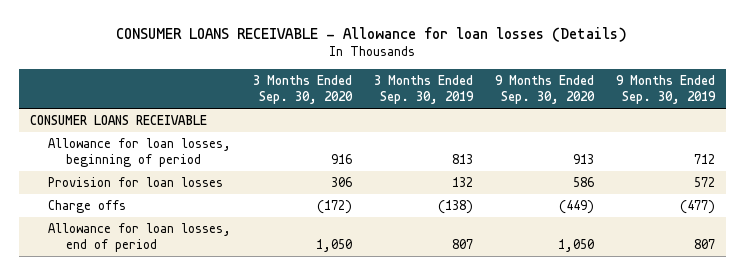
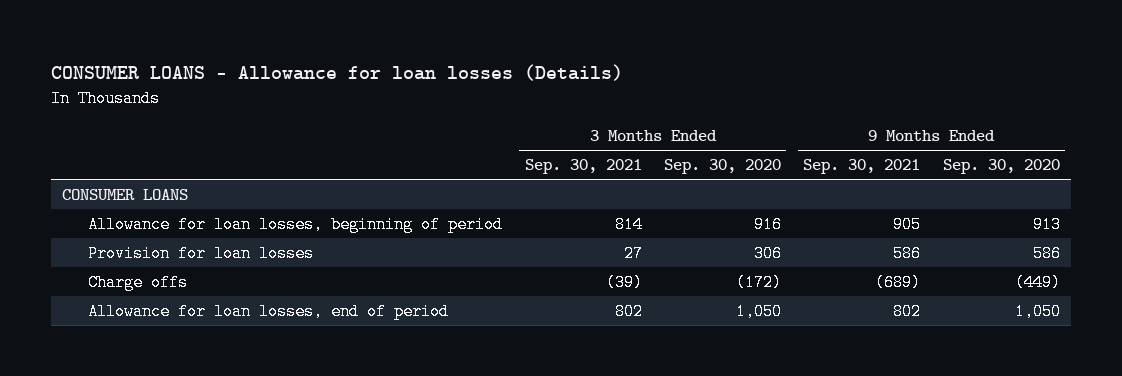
- CONSUMER LOANS RECEIVABLE - Allowance for loan losses (Details)
+ CONSUMER LOANS - Allowance for loan losses (Details)
- | 3 Months Ended Sep. 30, 2020 | 3 Months Ended Sep. 30, 2019 | 9 Months Ended Sep. 30, 2020 | 9 Months Ended Sep. 30, 2019
+ | 3 Months Ended Sep. 30, 2021 | 3 Months Ended Sep. 30, 2020 | 9 Months Ended Sep. 30, 2021 | 9 Months Ended Sep. 30, 2020
- CONSUMER LOANS RECEIVABLE
+ CONSUMER LOANS

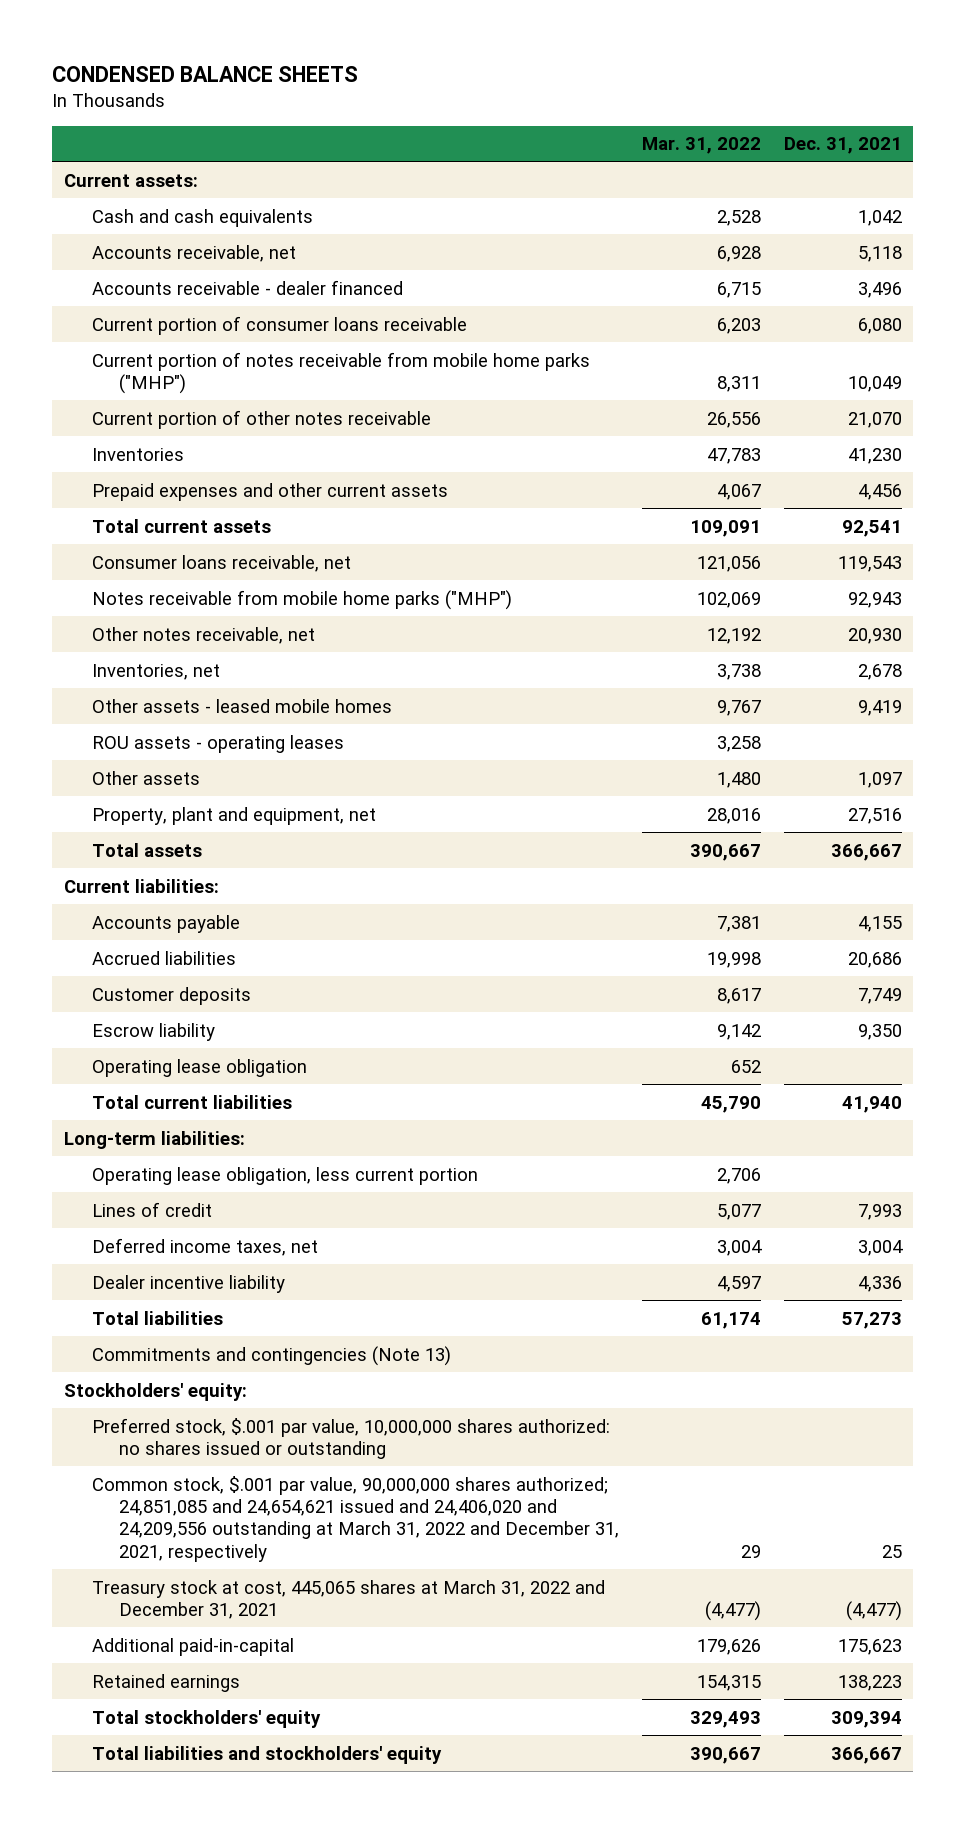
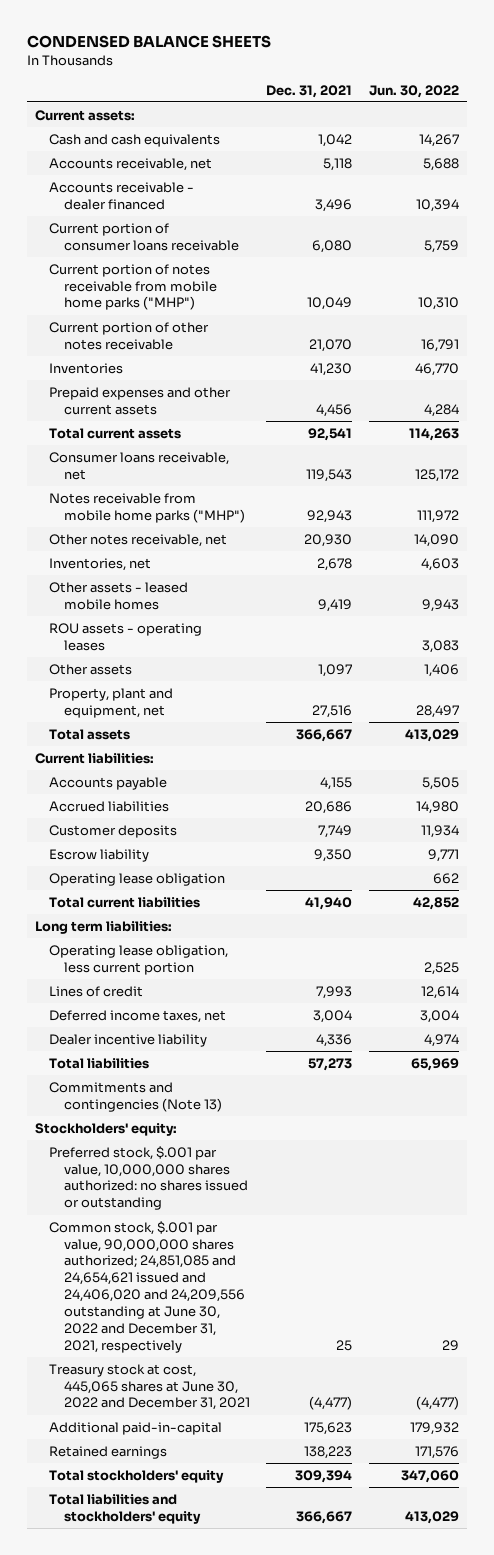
- | Mar. 31, 2022 | Dec. 31, 2021
+ | Dec. 31, 2021 | Jun. 30, 2022
- Long-term liabilities:
+ Long term liabilities:
- Common stock, $.001 par value, 90,000,000 shares authorized; 24,851,085 and 24,654,621 issued and 24,406,020 and 24,209,556 outstanding at March 31, 2022 and December 31, 2021, respectively | 29 | 25
- Treasury stock at cost, 445,065 shares at March 31, 2022 and December 31, 2021 | (4,477) | (4,477)
+ Common stock, $.001 par value, 90,000,000 shares authorized; 24,851,085 and 24,654,621 issued and 24,406,020 and 24,209,556 outstanding at June 30, 2022 and December 31, 2021, respectively | 25 | 29
+ Treasury stock at cost, 445,065 shares at June 30, 2022 and December 31, 2021 | (4,477) | (4,477)

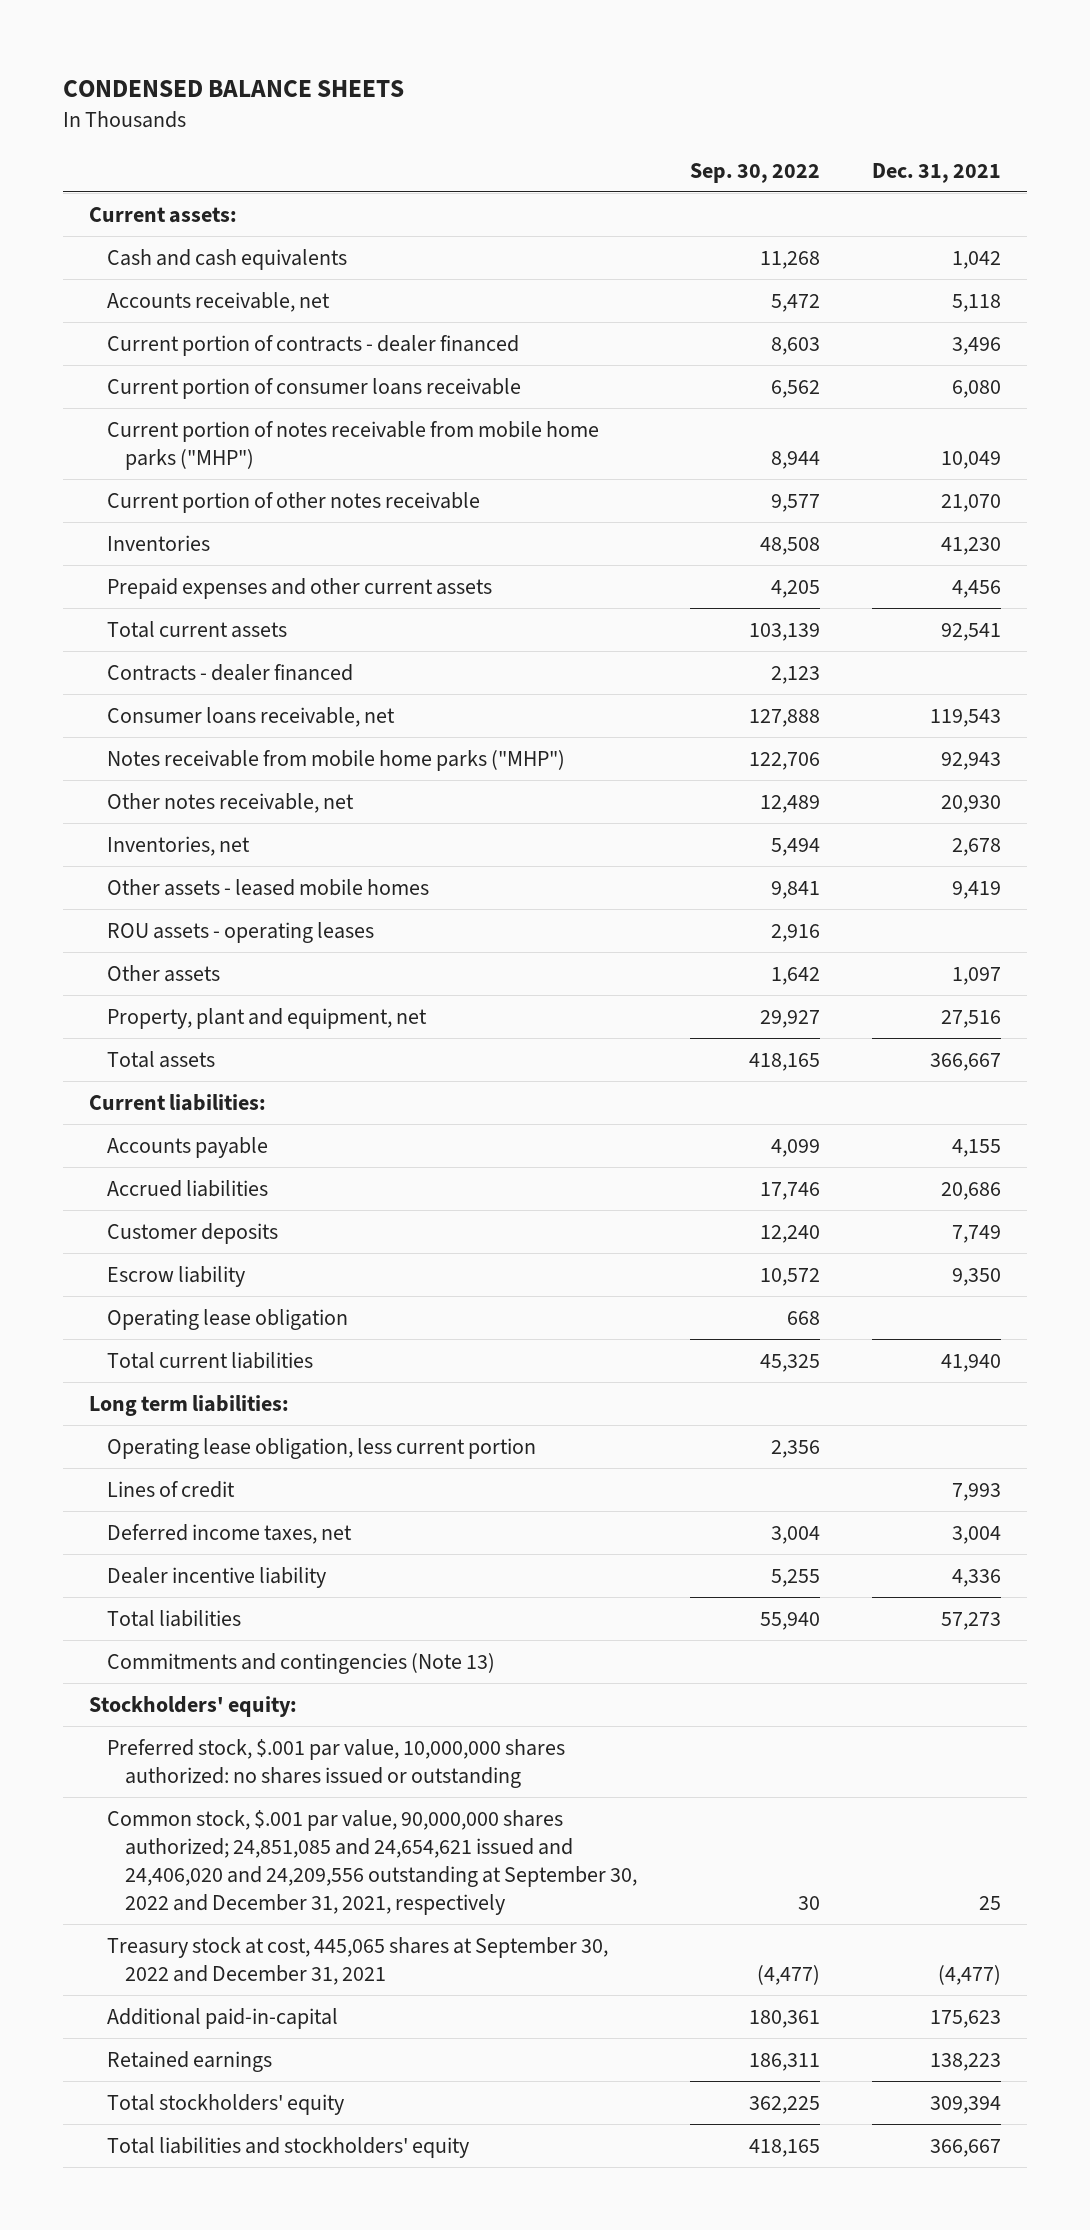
- | Dec. 31, 2021 | Jun. 30, 2022
+ | Sep. 30, 2022 | Dec. 31, 2021
- Accounts receivable - dealer financed | 3,496 | 10,394
+ Current portion of contracts - dealer financed | 8,603 | 3,496
+ Contracts - dealer financed | 2,123 |
- Common stock, $.001 par value, 90,000,000 shares authorized; 24,851,085 and 24,654,621 issued and 24,406,020 and 24,209,556 outstanding at June 30, 2022 and December 31, 2021, respectively | 25 | 29
- Treasury stock at cost, 445,065 shares at June 30, 2022 and December 31, 2021 | (4,477) | (4,477)
+ Common stock, $.001 par value, 90,000,000 shares authorized; 24,851,085 and 24,654,621 issued and 24,406,020 and 24,209,556 outstanding at September 30, 2022 and December 31, 2021, respectively | 30 | 25
+ Treasury stock at cost, 445,065 shares at September 30, 2022 and December 31, 2021 | (4,477) | (4,477)

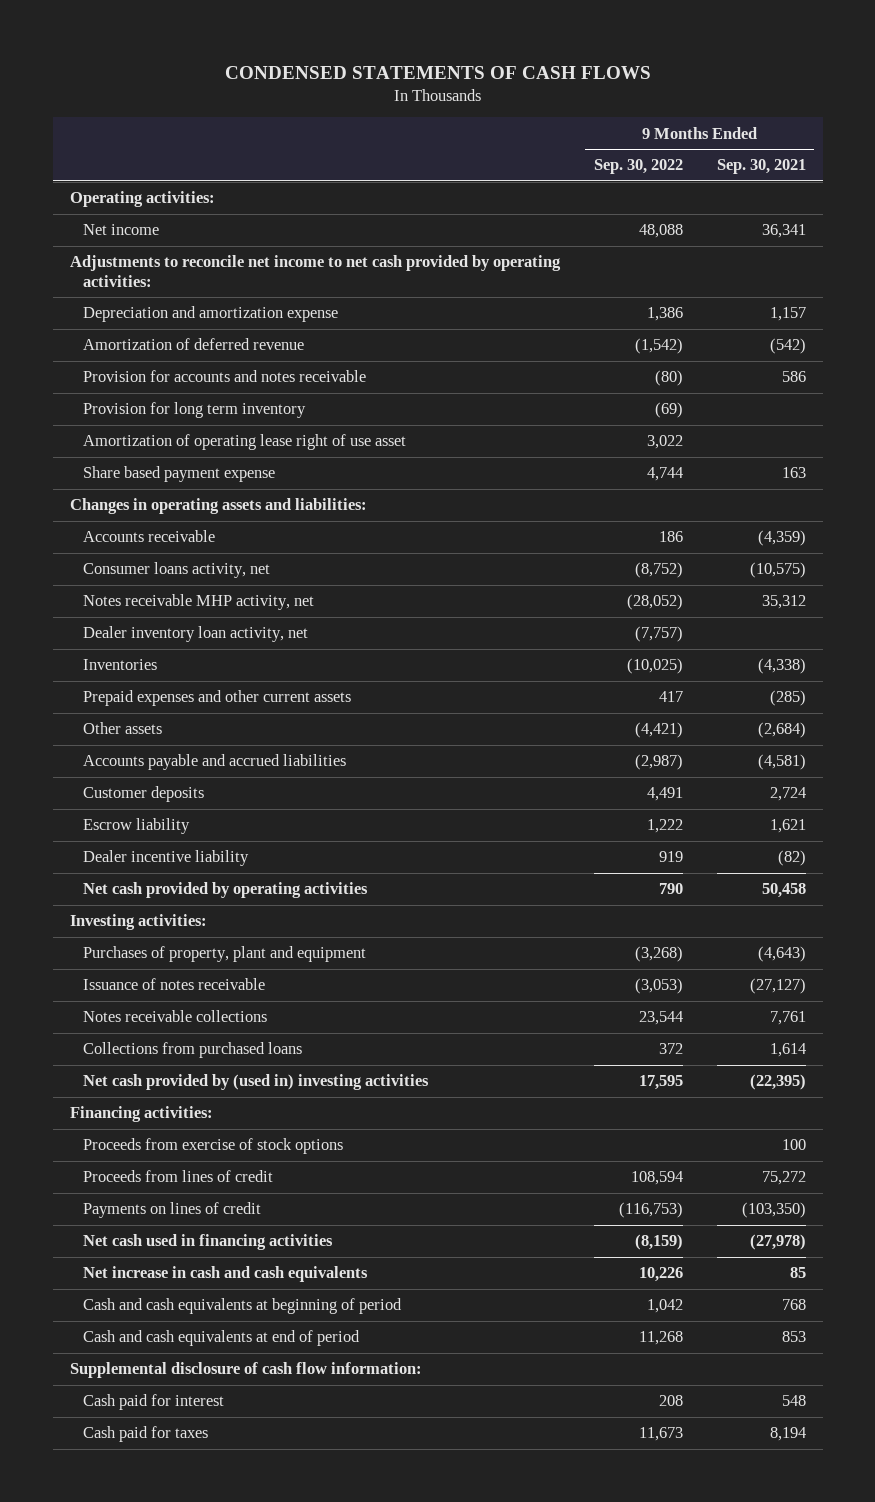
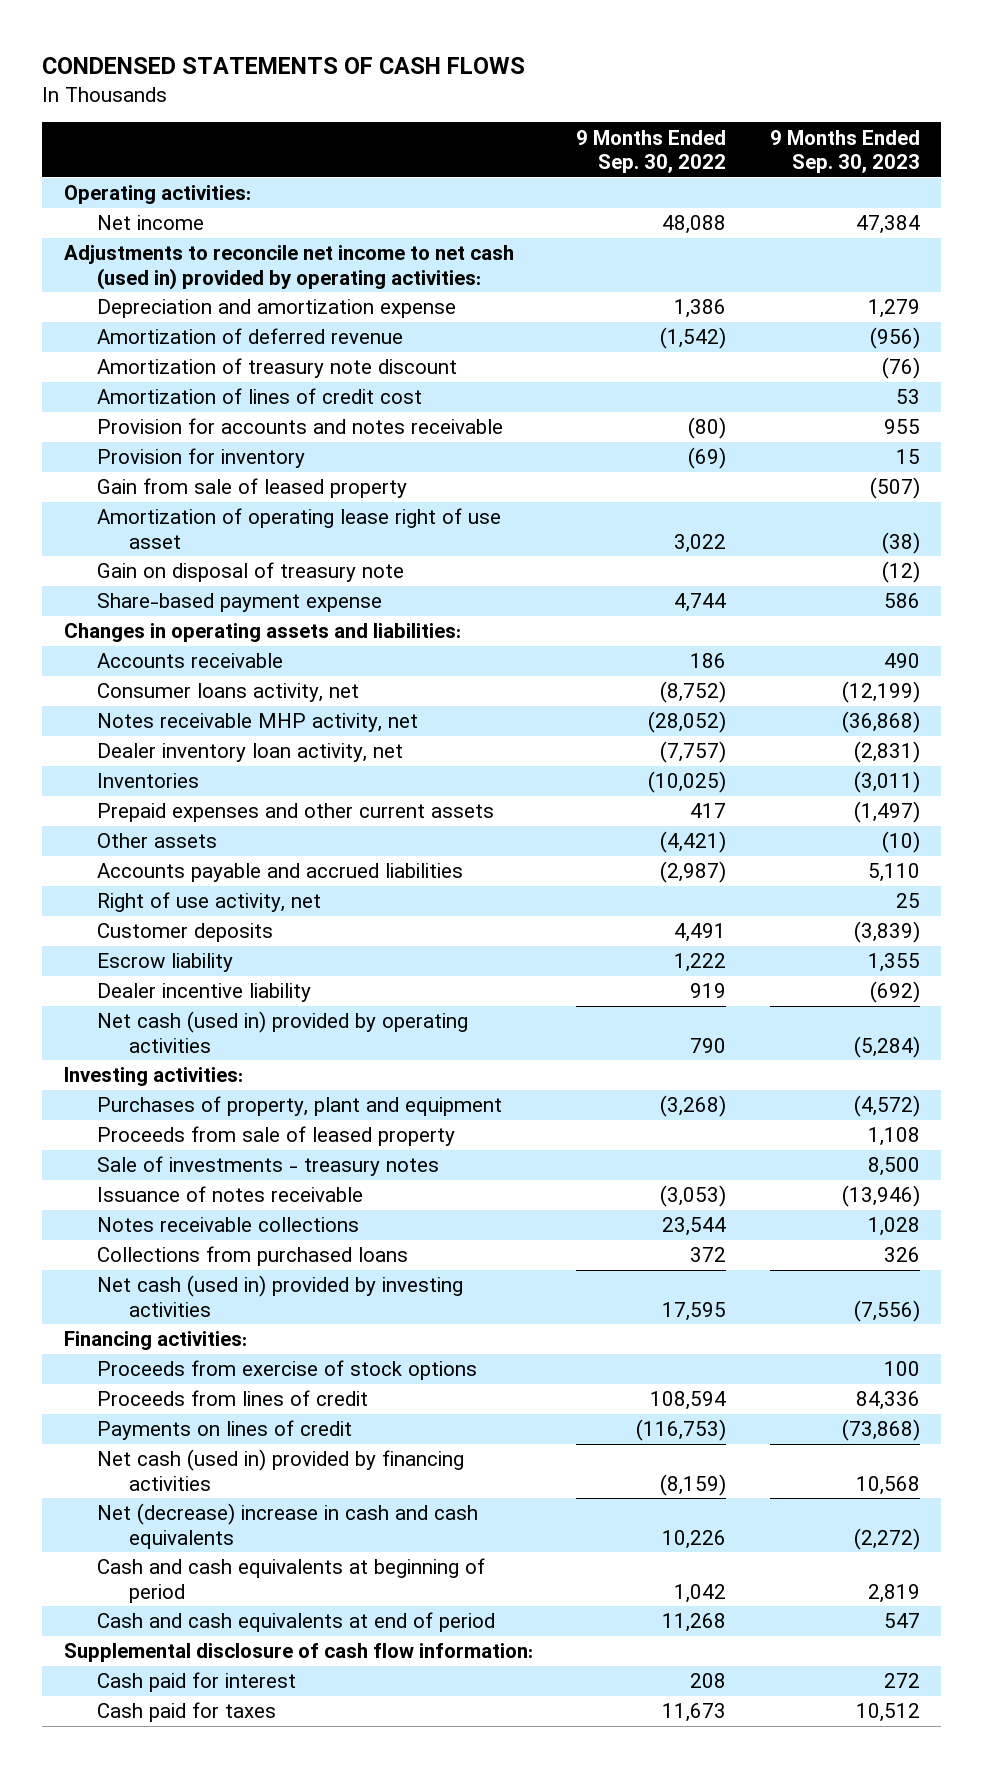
- | 9 Months Ended Sep. 30, 2022 | 9 Months Ended Sep. 30, 2021
+ | 9 Months Ended Sep. 30, 2022 | 9 Months Ended Sep. 30, 2023
- Adjustments to reconcile net income to net cash provided by operating activities:
+ Adjustments to reconcile net income to net cash (used in) provided by operating activities:
+ Amortization of treasury note discount | | (76)
+ Amortization of lines of credit cost | | 53
- Provision for long term inventory | (69) |
+ Provision for inventory | (69) | 15
+ Gain from sale of leased property | | (507)
- Share based payment expense | 4,744 | 163
+ Gain on disposal of treasury note | | (12)
+ Share-based payment expense | 4,744 | 586
+ Right of use activity, net | | 25
- Net cash provided by operating activities | 790 | 50,458
+ Net cash (used in) provided by operating activities | 790 | (5,284)
+ Proceeds from sale of leased property | | 1,108
+ Sale of investments - treasury notes | | 8,500
- Net cash provided by (used in) investing activities | 17,595 | (22,395)
+ Net cash (used in) provided by investing activities | 17,595 | (7,556)
- Net cash used in financing activities | (8,159) | (27,978)
- Net increase in cash and cash equivalents | 10,226 | 85
+ Net cash (used in) provided by financing activities | (8,159) | 10,568
+ Net (decrease) increase in cash and cash equivalents | 10,226 | (2,272)

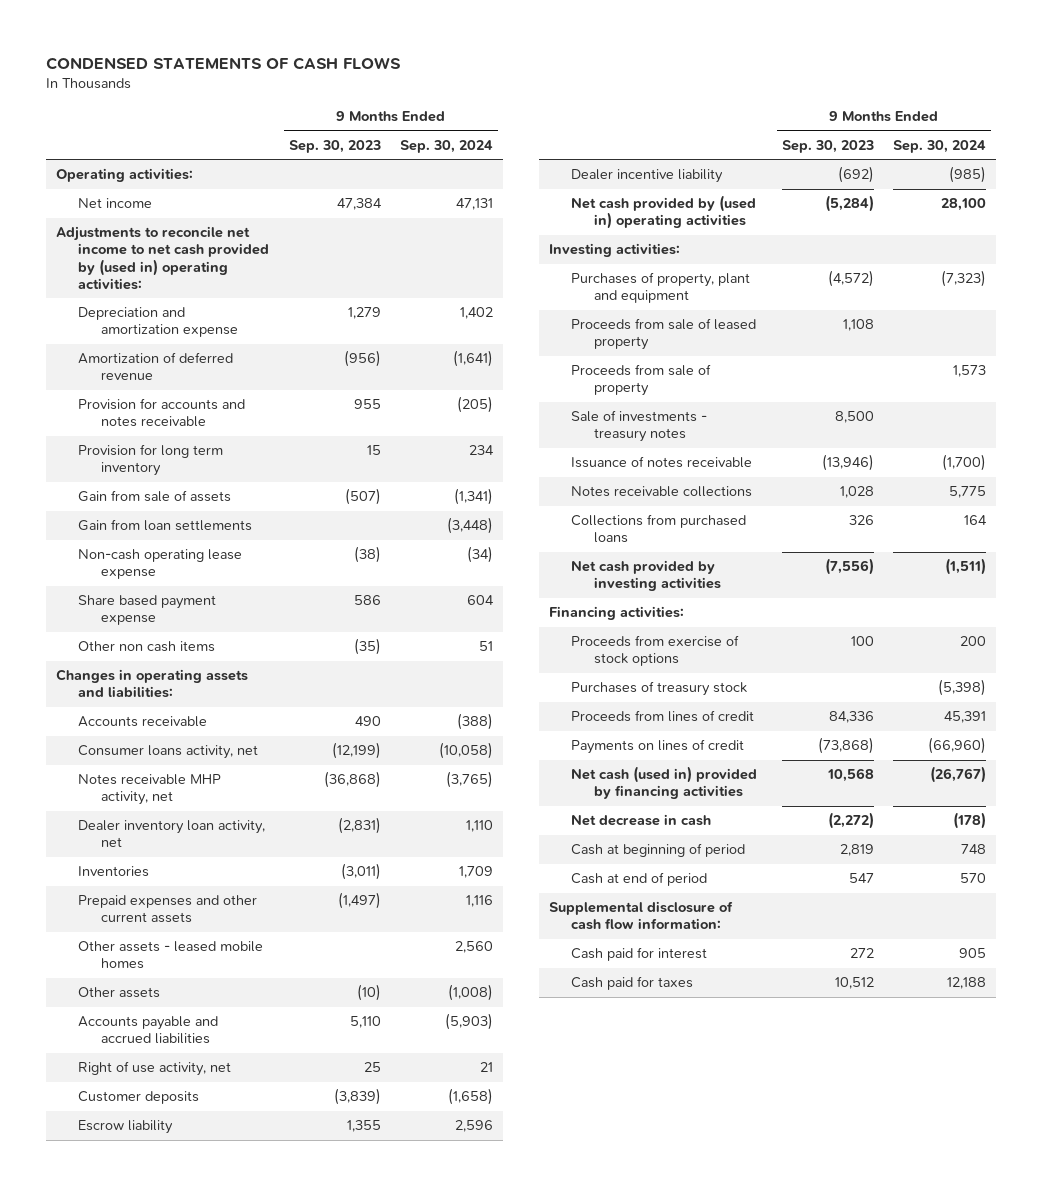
- | 9 Months Ended Sep. 30, 2022 | 9 Months Ended Sep. 30, 2023
+ | 9 Months Ended Sep. 30, 2023 | 9 Months Ended Sep. 30, 2024
- Adjustments to reconcile net income to net cash (used in) provided by operating activities:
+ Adjustments to reconcile net income to net cash provided by (used in) operating activities:
- Amortization of treasury note discount | | (76)
- Amortization of lines of credit cost | | 53
- Provision for inventory | (69) | 15
- Gain from sale of leased property | | (507)
- Amortization of operating lease right of use asset | 3,022 | (38)
- Gain on disposal of treasury note | | (12)
- Share-based payment expense | 4,744 | 586
+ Provision for long term inventory | 15 | 234
+ Gain from sale of assets | (507) | (1,341)
+ Gain from loan settlements | | (3,448)
+ Non-cash operating lease expense | (38) | (34)
+ Share based payment expense | 586 | 604
+ Other non cash items | (35) | 51
+ Other assets - leased mobile homes | | 2,560
- Net cash (used in) provided by operating activities | 790 | (5,284)
+ Net cash provided by (used in) operating activities | (5,284) | 28,100
+ Proceeds from sale of property | | 1,573
- Net cash (used in) provided by investing activities | 17,595 | (7,556)
+ Net cash provided by investing activities | (7,556) | (1,511)
+ Purchases of treasury stock | | (5,398)
- Net (decrease) increase in cash and cash equivalents | 10,226 | (2,272)
- Cash and cash equivalents at beginning of period | 1,042 | 2,819
- Cash and cash equivalents at end of period | 11,268 | 547
+ Net decrease in cash | (2,272) | (178)
+ Cash at beginning of period | 2,819 | 748
+ Cash at end of period | 547 | 570

